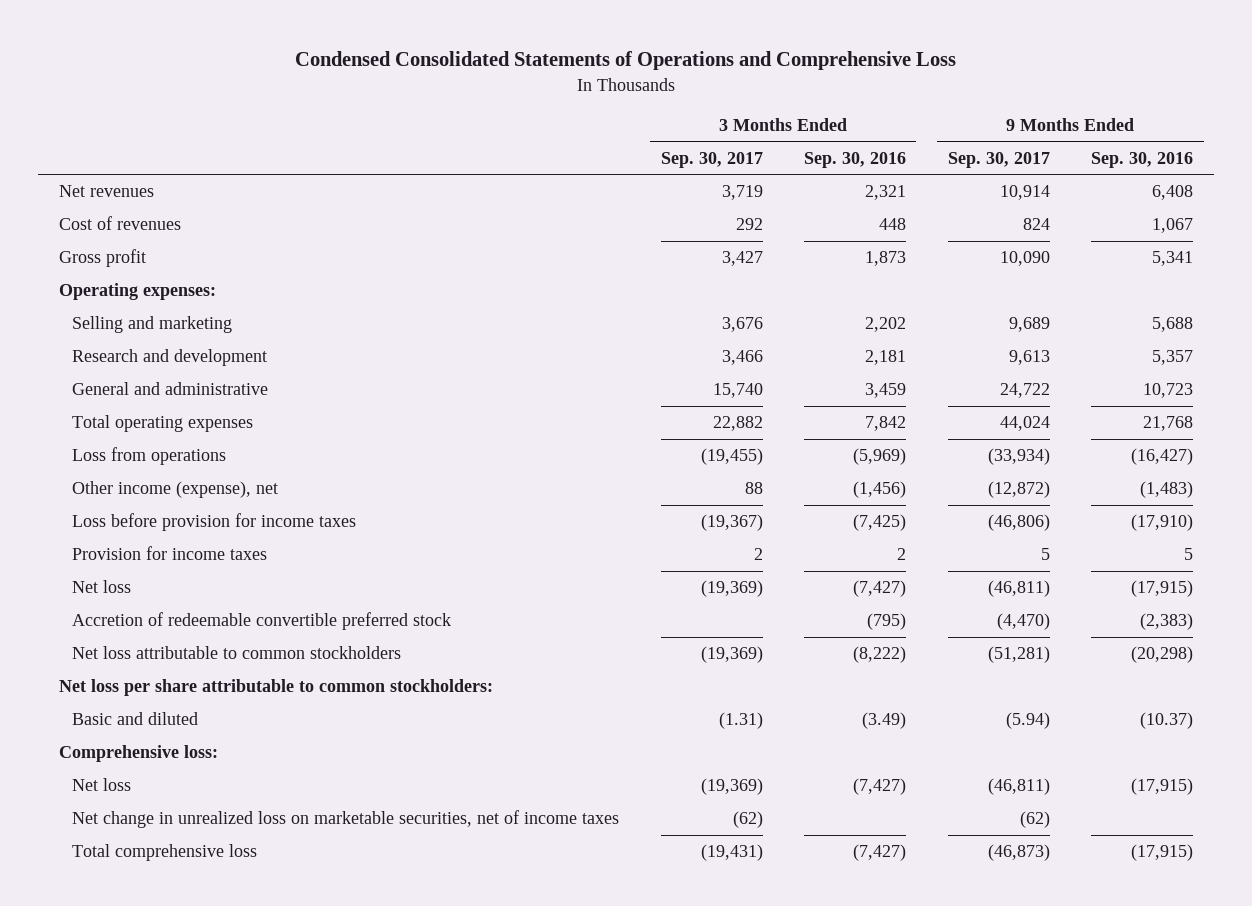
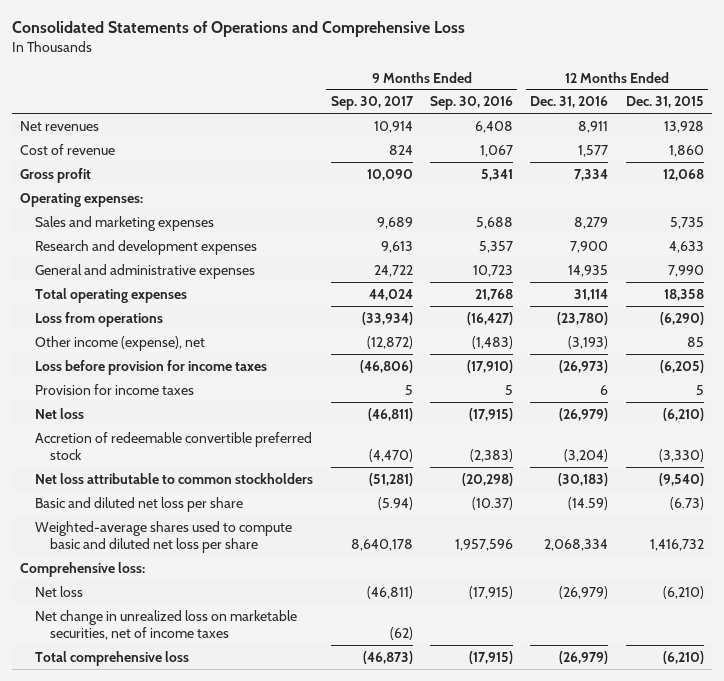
- Condensed Consolidated Statements of Operations and Comprehensive Loss
+ Consolidated Statements of Operations and Comprehensive Loss
- | 3 Months Ended Sep. 30, 2017 | 3 Months Ended Sep. 30, 2016 | 9 Months Ended Sep. 30, 2017 | 9 Months Ended Sep. 30, 2016
+ | 9 Months Ended Sep. 30, 2017 | 9 Months Ended Sep. 30, 2016 | 12 Months Ended Dec. 31, 2016 | 12 Months Ended Dec. 31, 2015
- Cost of revenues | 292 | 448 | 824 | 1,067
+ Cost of revenue | 824 | 1,067 | 1,577 | 1,860
- Selling and marketing | 3,676 | 2,202 | 9,689 | 5,688
- Research and development | 3,466 | 2,181 | 9,613 | 5,357
- General and administrative | 15,740 | 3,459 | 24,722 | 10,723
+ Sales and marketing expenses | 9,689 | 5,688 | 8,279 | 5,735
+ Research and development expenses | 9,613 | 5,357 | 7,900 | 4,633
+ General and administrative expenses | 24,722 | 10,723 | 14,935 | 7,990
- Net loss per share attributable to common stockholders:
- Basic and diluted | (1.31) | (3.49) | (5.94) | (10.37)
+ Basic and diluted net loss per share | (5.94) | (10.37) | (14.59) | (6.73)
+ Weighted-average shares used to compute basic and diluted net loss per share | 8,640,178 | 1,957,596 | 2,068,334 | 1,416,732

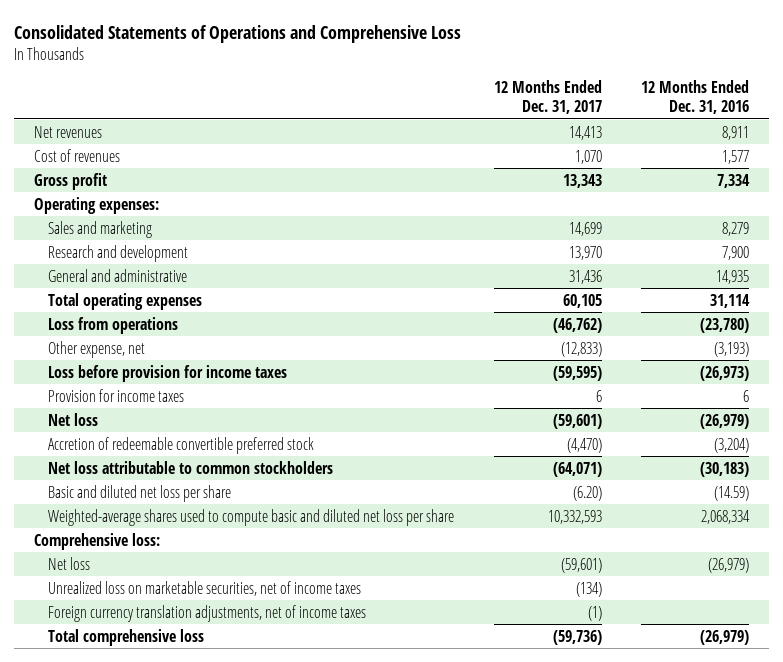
- | 9 Months Ended Sep. 30, 2017 | 9 Months Ended Sep. 30, 2016 | 12 Months Ended Dec. 31, 2016 | 12 Months Ended Dec. 31, 2015
+ | 12 Months Ended Dec. 31, 2017 | 12 Months Ended Dec. 31, 2016
- Cost of revenue | 824 | 1,067 | 1,577 | 1,860
+ Cost of revenues | 1,070 | 1,577
- Sales and marketing expenses | 9,689 | 5,688 | 8,279 | 5,735
- Research and development expenses | 9,613 | 5,357 | 7,900 | 4,633
- General and administrative expenses | 24,722 | 10,723 | 14,935 | 7,990
+ Sales and marketing | 14,699 | 8,279
+ Research and development | 13,970 | 7,900
+ General and administrative | 31,436 | 14,935
- Other income (expense), net | (12,872) | (1,483) | (3,193) | 85
+ Other expense, net | (12,833) | (3,193)
- Net change in unrealized loss on marketable securities, net of income taxes | (62) | | |
+ Unrealized loss on marketable securities, net of income taxes | (134) |
+ Foreign currency translation adjustments, net of income taxes | (1) |

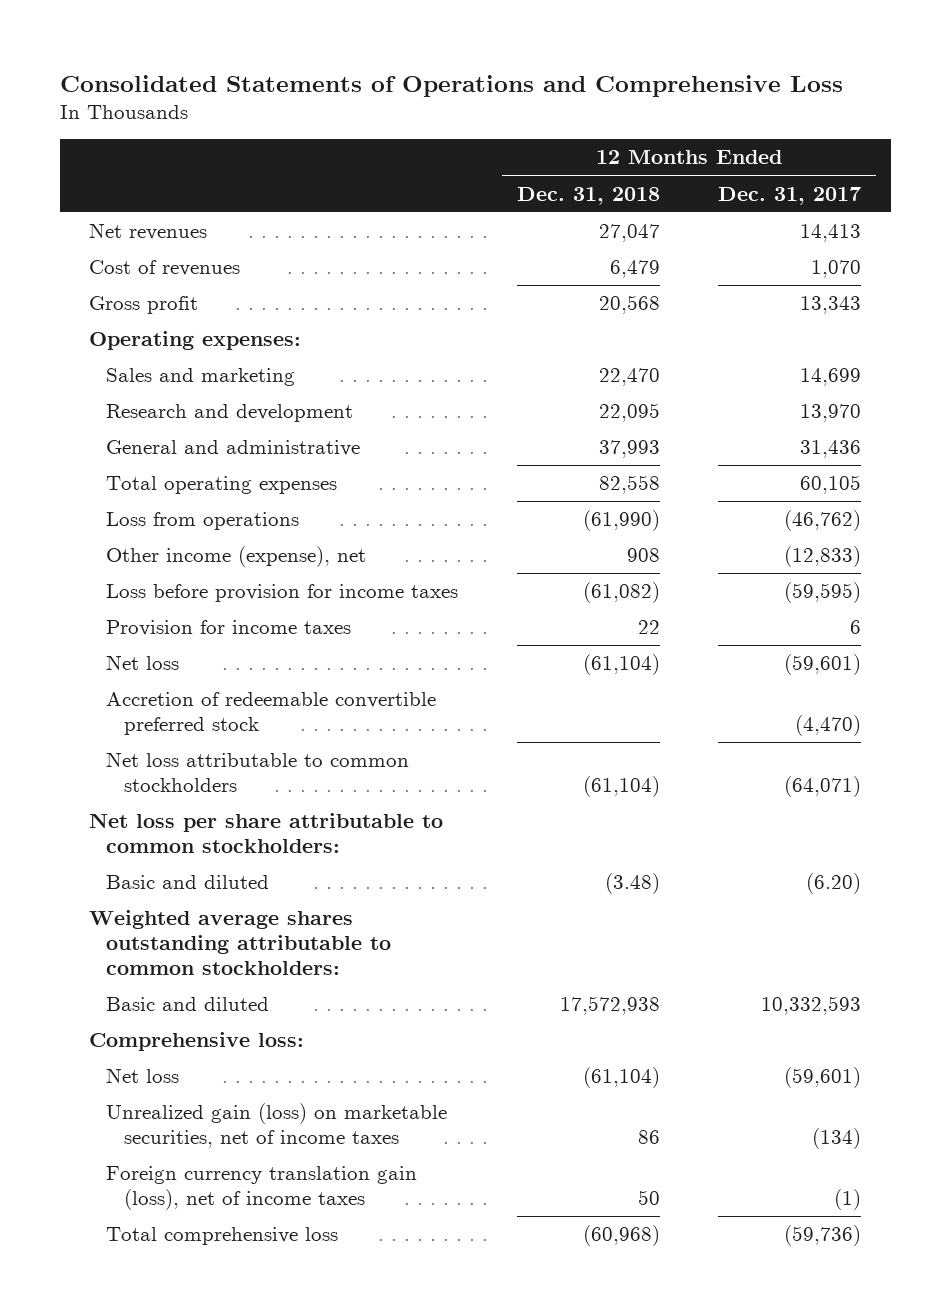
- | 12 Months Ended Dec. 31, 2017 | 12 Months Ended Dec. 31, 2016
+ | 12 Months Ended Dec. 31, 2018 | 12 Months Ended Dec. 31, 2017
- Other expense, net | (12,833) | (3,193)
+ Other income (expense), net | 908 | (12,833)
- Basic and diluted net loss per share | (6.20) | (14.59)
- Weighted-average shares used to compute basic and diluted net loss per share | 10,332,593 | 2,068,334
+ Net loss per share attributable to common stockholders:
+ Basic and diluted | (3.48) | (6.20)
+ Weighted average shares outstanding attributable to common stockholders:
+ Basic and diluted | 17,572,938 | 10,332,593
- Unrealized loss on marketable securities, net of income taxes | (134) |
- Foreign currency translation adjustments, net of income taxes | (1) |
+ Unrealized gain (loss) on marketable securities, net of income taxes | 86 | (134)
+ Foreign currency translation gain (loss), net of income taxes | 50 | (1)

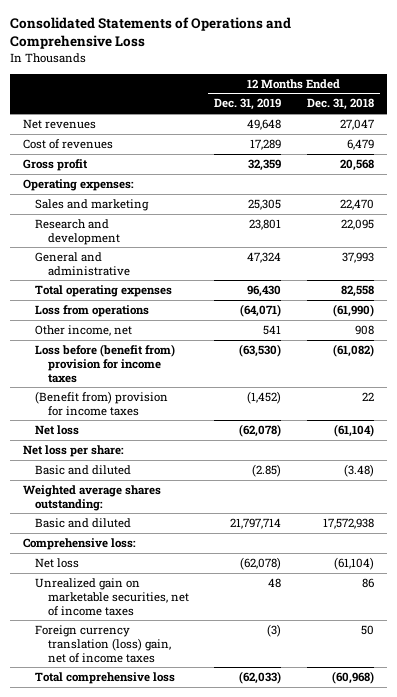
- | 12 Months Ended Dec. 31, 2018 | 12 Months Ended Dec. 31, 2017
+ | 12 Months Ended Dec. 31, 2019 | 12 Months Ended Dec. 31, 2018
- Other income (expense), net | 908 | (12,833)
- Loss before provision for income taxes | (61,082) | (59,595)
- Provision for income taxes | 22 | 6
+ Other income, net | 541 | 908
+ Loss before (benefit from) provision for income taxes | (63,530) | (61,082)
+ (Benefit from) provision for income taxes | (1,452) | 22
- Accretion of redeemable convertible preferred stock | | (4,470)
- Net loss attributable to common stockholders | (61,104) | (64,071)
- Net loss per share attributable to common stockholders:
+ Net loss per share:
- Weighted average shares outstanding attributable to common stockholders:
+ Weighted average shares outstanding:
- Unrealized gain (loss) on marketable securities, net of income taxes | 86 | (134)
- Foreign currency translation gain (loss), net of income taxes | 50 | (1)
+ Unrealized gain on marketable securities, net of income taxes | 48 | 86
+ Foreign currency translation (loss) gain, net of income taxes | (3) | 50

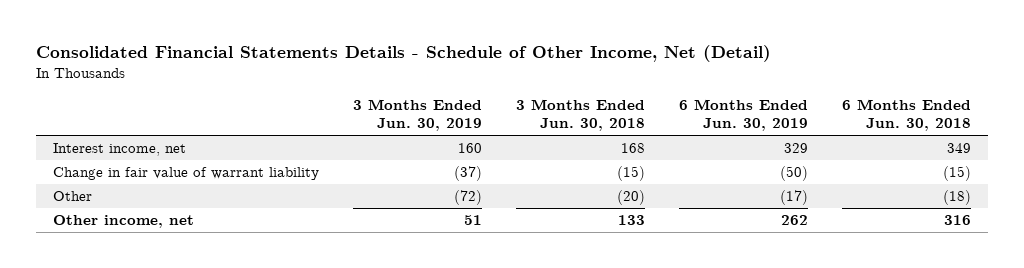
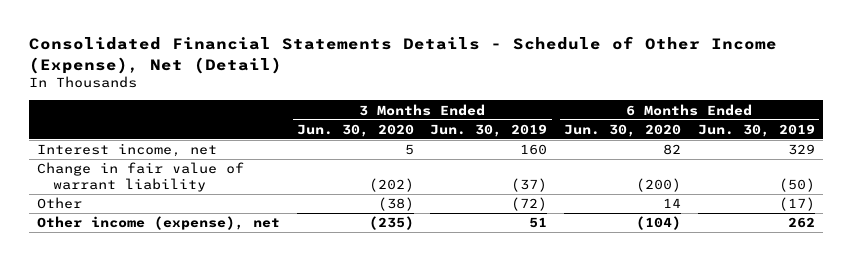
- Consolidated Financial Statements Details - Schedule of Other Income, Net (Detail)
+ Consolidated Financial Statements Details - Schedule of Other Income (Expense), Net (Detail)
- | 3 Months Ended Jun. 30, 2019 | 3 Months Ended Jun. 30, 2018 | 6 Months Ended Jun. 30, 2019 | 6 Months Ended Jun. 30, 2018
+ | 3 Months Ended Jun. 30, 2020 | 3 Months Ended Jun. 30, 2019 | 6 Months Ended Jun. 30, 2020 | 6 Months Ended Jun. 30, 2019
- Other income, net | 51 | 133 | 262 | 316
+ Other income (expense), net | (235) | 51 | (104) | 262

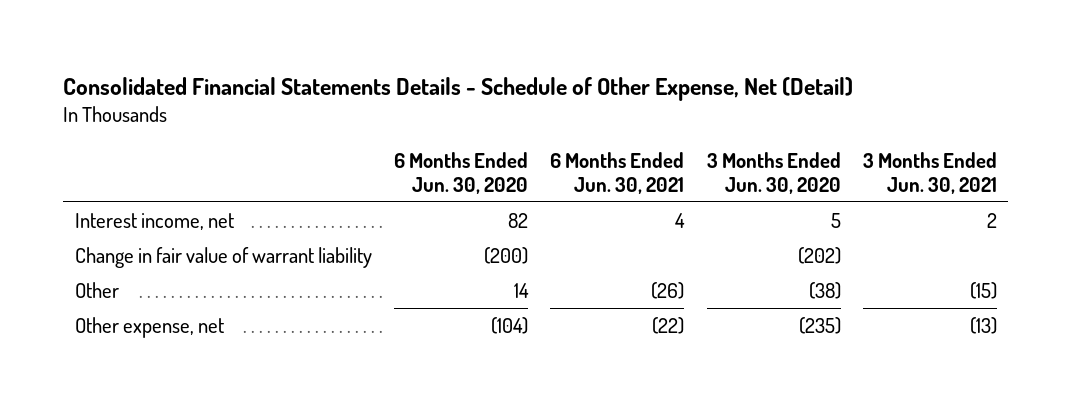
- Consolidated Financial Statements Details - Schedule of Other Income (Expense), Net (Detail)
+ Consolidated Financial Statements Details - Schedule of Other Expense, Net (Detail)
- | 3 Months Ended Jun. 30, 2020 | 3 Months Ended Jun. 30, 2019 | 6 Months Ended Jun. 30, 2020 | 6 Months Ended Jun. 30, 2019
+ | 6 Months Ended Jun. 30, 2020 | 6 Months Ended Jun. 30, 2021 | 3 Months Ended Jun. 30, 2020 | 3 Months Ended Jun. 30, 2021
- Other income (expense), net | (235) | 51 | (104) | 262
+ Other expense, net | (104) | (22) | (235) | (13)

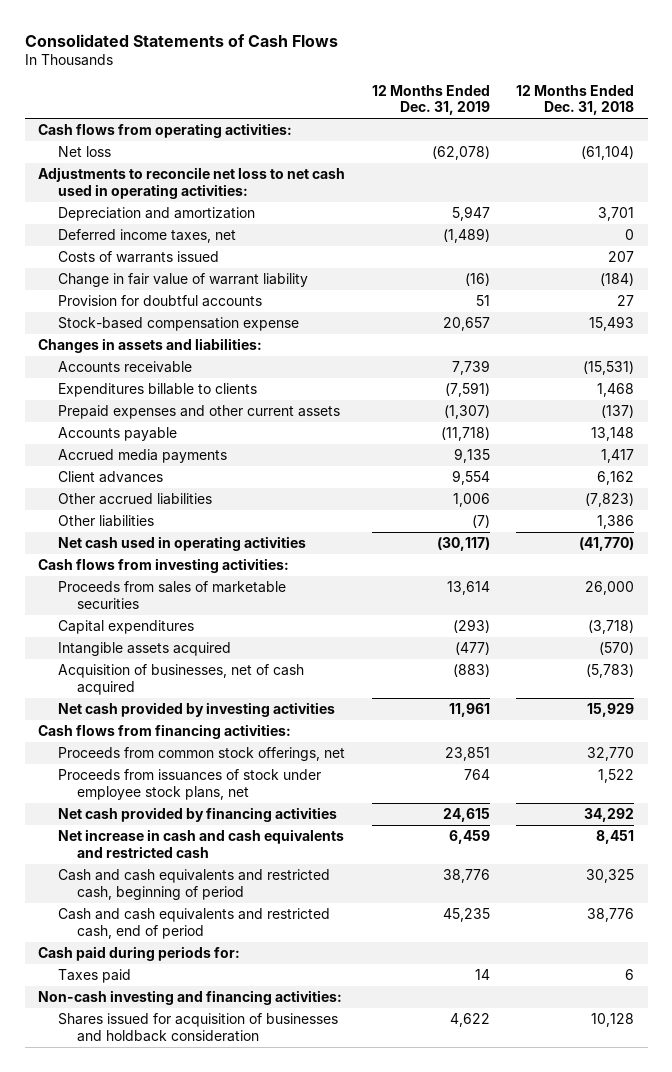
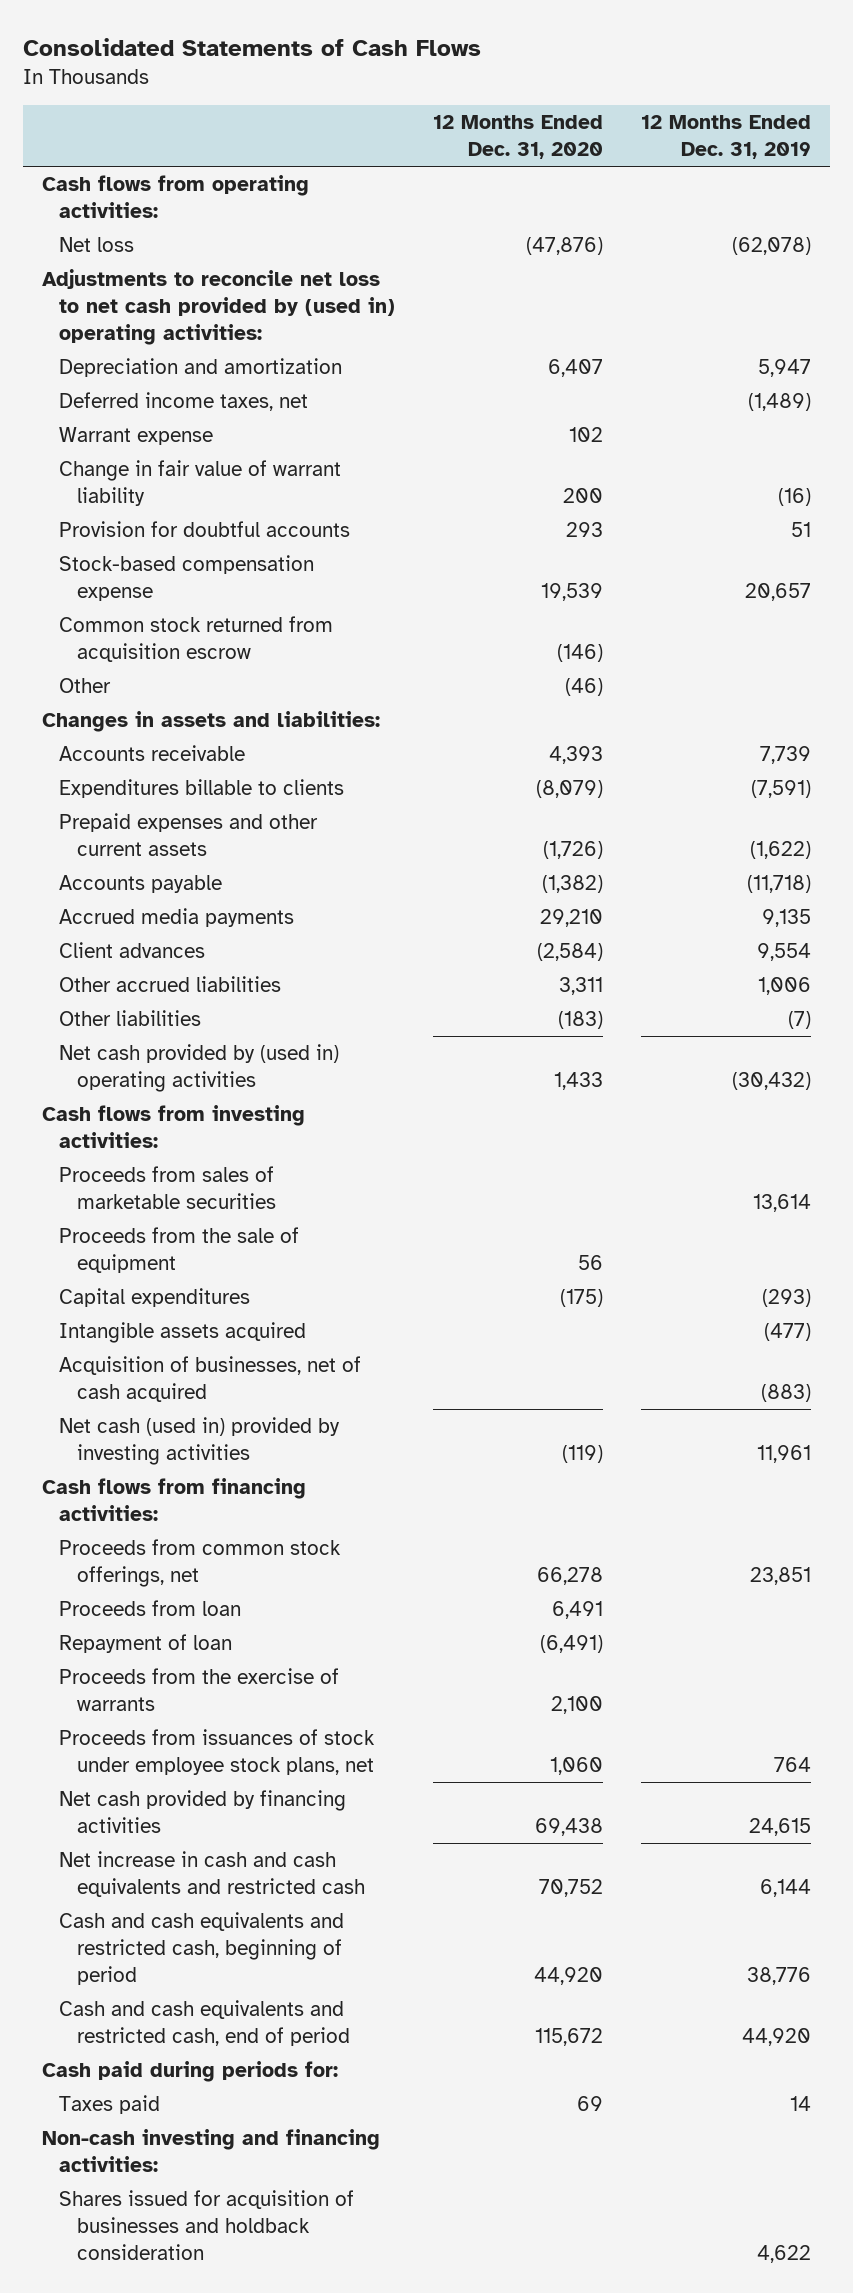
- | 12 Months Ended Dec. 31, 2019 | 12 Months Ended Dec. 31, 2018
+ | 12 Months Ended Dec. 31, 2020 | 12 Months Ended Dec. 31, 2019
- Adjustments to reconcile net loss to net cash used in operating activities:
+ Adjustments to reconcile net loss to net cash provided by (used in) operating activities:
- Costs of warrants issued | | 207
+ Warrant expense | 102 |
+ Common stock returned from acquisition escrow | (146) |
+ Other | (46) |
- Prepaid expenses and other current assets | (1,307) | (137)
+ Prepaid expenses and other current assets | (1,726) | (1,622)
- Net cash used in operating activities | (30,117) | (41,770)
+ Net cash provided by (used in) operating activities | 1,433 | (30,432)
+ Proceeds from the sale of equipment | 56 |
- Net cash provided by investing activities | 11,961 | 15,929
+ Net cash (used in) provided by investing activities | (119) | 11,961
+ Proceeds from loan | 6,491 |
+ Repayment of loan | (6,491) |
+ Proceeds from the exercise of warrants | 2,100 |
- Net increase in cash and cash equivalents and restricted cash | 6,459 | 8,451
+ Net increase in cash and cash equivalents and restricted cash | 70,752 | 6,144
- Cash and cash equivalents and restricted cash, end of period | 45,235 | 38,776
+ Cash and cash equivalents and restricted cash, end of period | 115,672 | 44,920

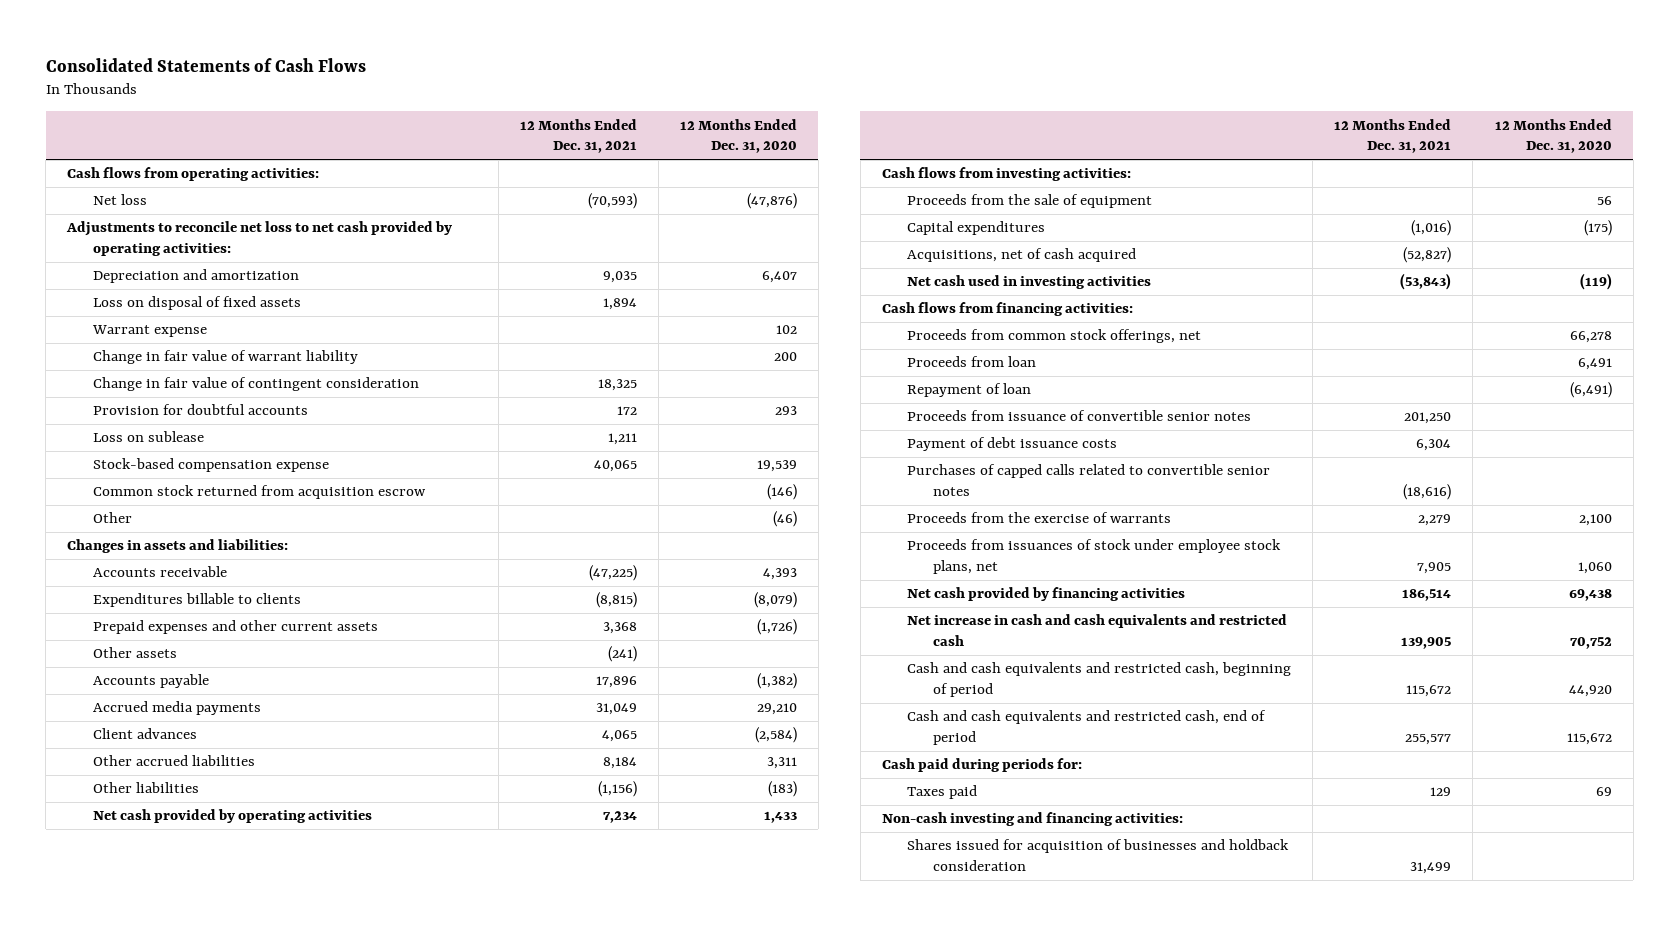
- | 12 Months Ended Dec. 31, 2020 | 12 Months Ended Dec. 31, 2019
+ | 12 Months Ended Dec. 31, 2021 | 12 Months Ended Dec. 31, 2020
- Adjustments to reconcile net loss to net cash provided by (used in) operating activities:
+ Adjustments to reconcile net loss to net cash provided by operating activities:
- Deferred income taxes, net | | (1,489)
+ Loss on disposal of fixed assets | 1,894 |
+ Change in fair value of contingent consideration | 18,325 |
+ Loss on sublease | 1,211 |
+ Other assets | (241) |
- Net cash provided by (used in) operating activities | 1,433 | (30,432)
+ Net cash provided by operating activities | 7,234 | 1,433
- Proceeds from sales of marketable securities | | 13,614
- Intangible assets acquired | | (477)
- Acquisition of businesses, net of cash acquired | | (883)
- Net cash (used in) provided by investing activities | (119) | 11,961
+ Acquisitions, net of cash acquired | (52,827) |
+ Net cash used in investing activities | (53,843) | (119)
+ Proceeds from issuance of convertible senior notes | 201,250 |
+ Payment of debt issuance costs | 6,304 |
+ Purchases of capped calls related to convertible senior notes | (18,616) |

